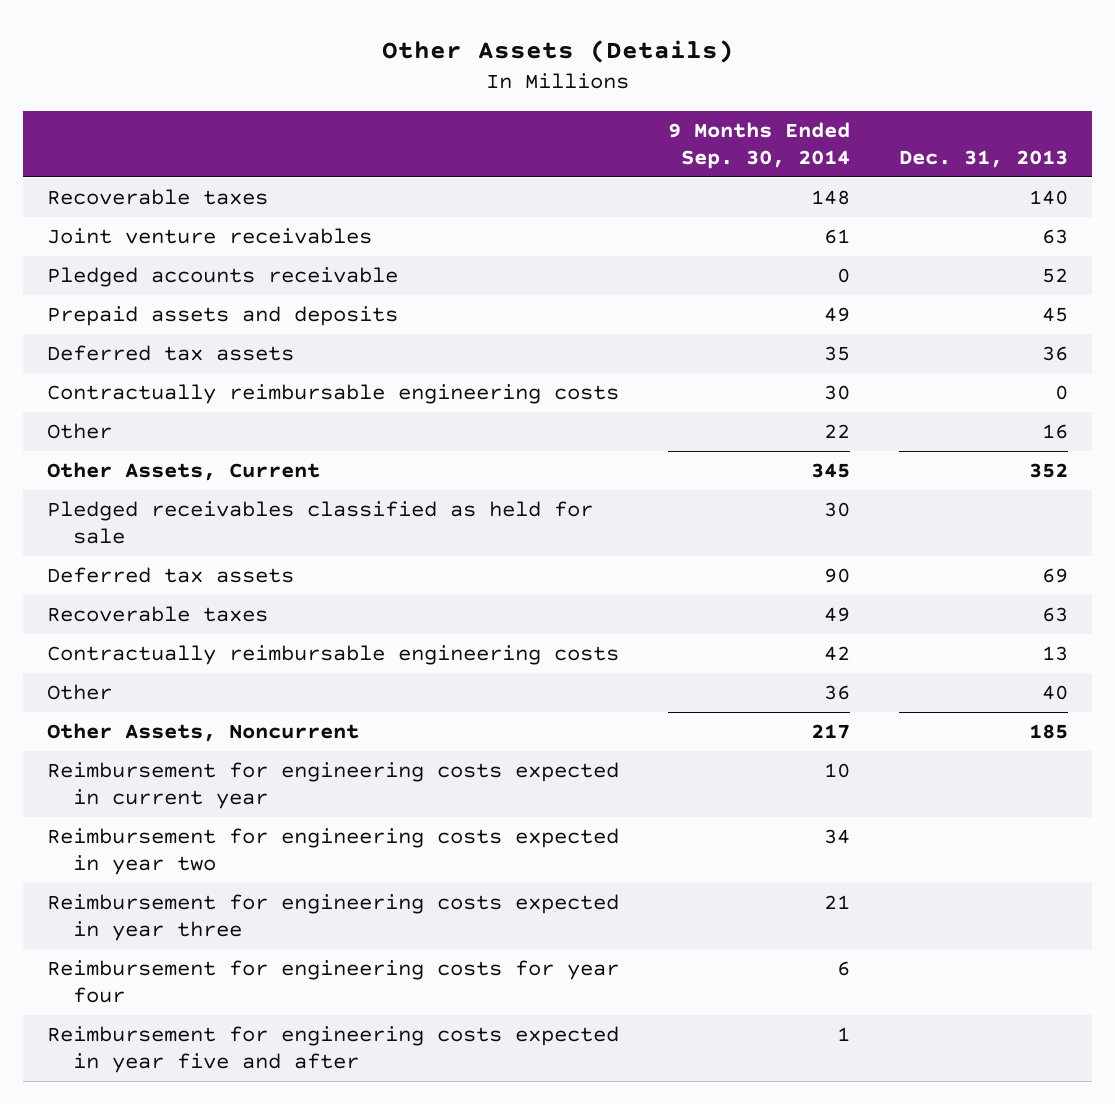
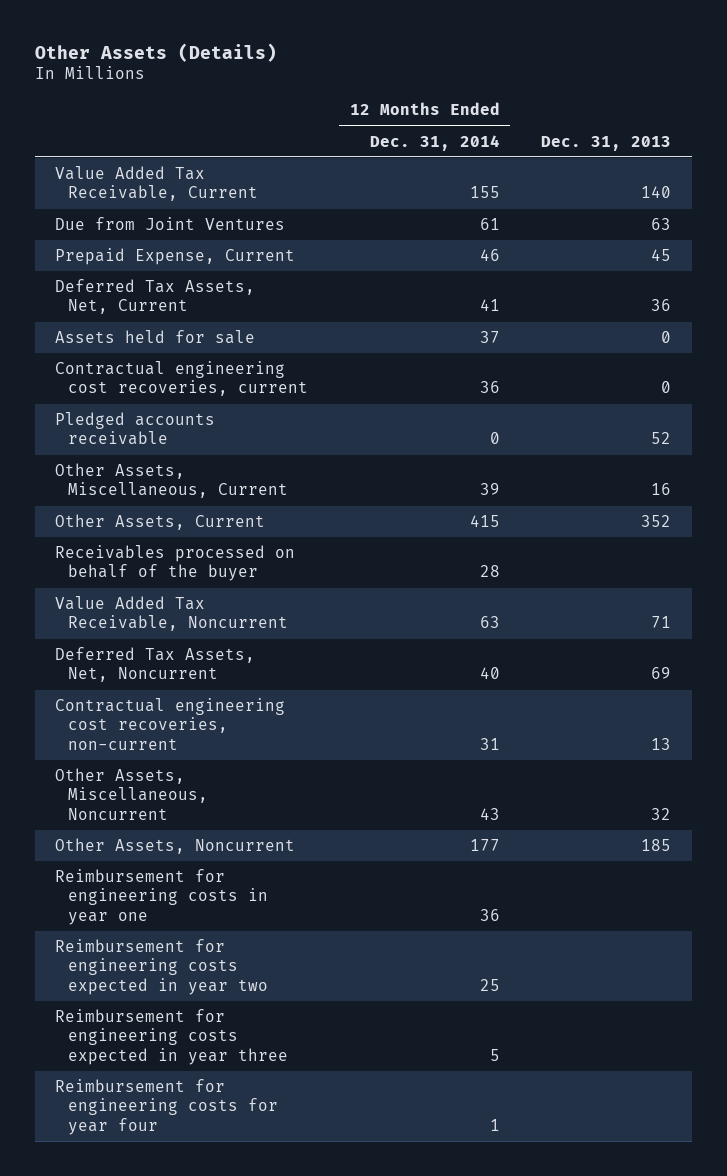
- | 9 Months Ended Sep. 30, 2014 | Dec. 31, 2013
+ | 12 Months Ended Dec. 31, 2014 | Dec. 31, 2013
- Recoverable taxes | 148 | 140
- Joint venture receivables | 61 | 63
+ Value Added Tax Receivable, Current | 155 | 140
+ Due from Joint Ventures | 61 | 63
+ Prepaid Expense, Current | 46 | 45
+ Deferred Tax Assets, Net, Current | 41 | 36
+ Assets held for sale | 37 | 0
+ Contractual engineering cost recoveries, current | 36 | 0
- Prepaid assets and deposits | 49 | 45
- Deferred tax assets | 35 | 36
- Contractually reimbursable engineering costs | 30 | 0
- Other | 22 | 16
+ Other Assets, Miscellaneous, Current | 39 | 16
- Pledged receivables classified as held for sale | 30 |
- Deferred tax assets | 90 | 69
- Recoverable taxes | 49 | 63
- Contractually reimbursable engineering costs | 42 | 13
- Other | 36 | 40
+ Receivables processed on behalf of the buyer | 28 |
+ Value Added Tax Receivable, Noncurrent | 63 | 71
+ Deferred Tax Assets, Net, Noncurrent | 40 | 69
+ Contractual engineering cost recoveries, non-current | 31 | 13
+ Other Assets, Miscellaneous, Noncurrent | 43 | 32
- Reimbursement for engineering costs expected in current year | 10 |
+ Reimbursement for engineering costs in year one | 36 |
- Reimbursement for engineering costs expected in year five and after | 1 |

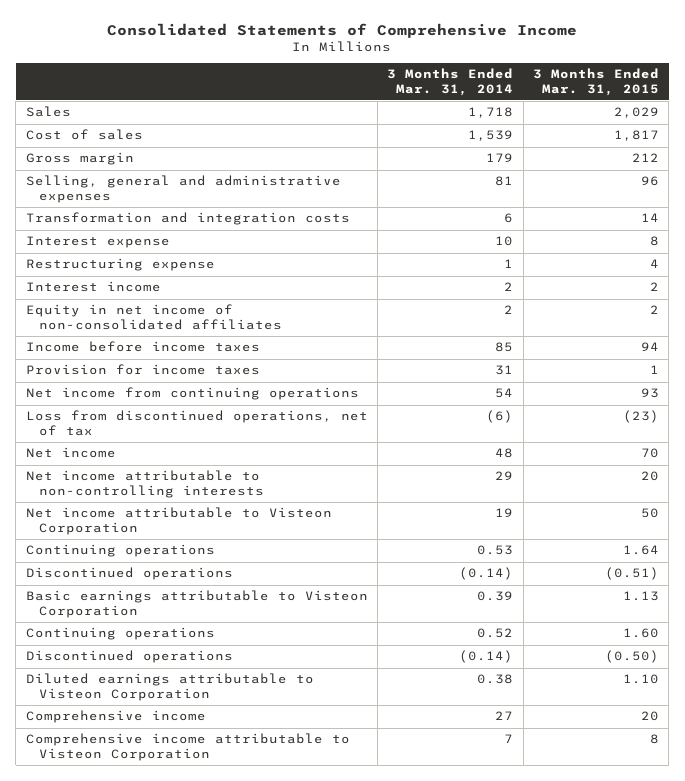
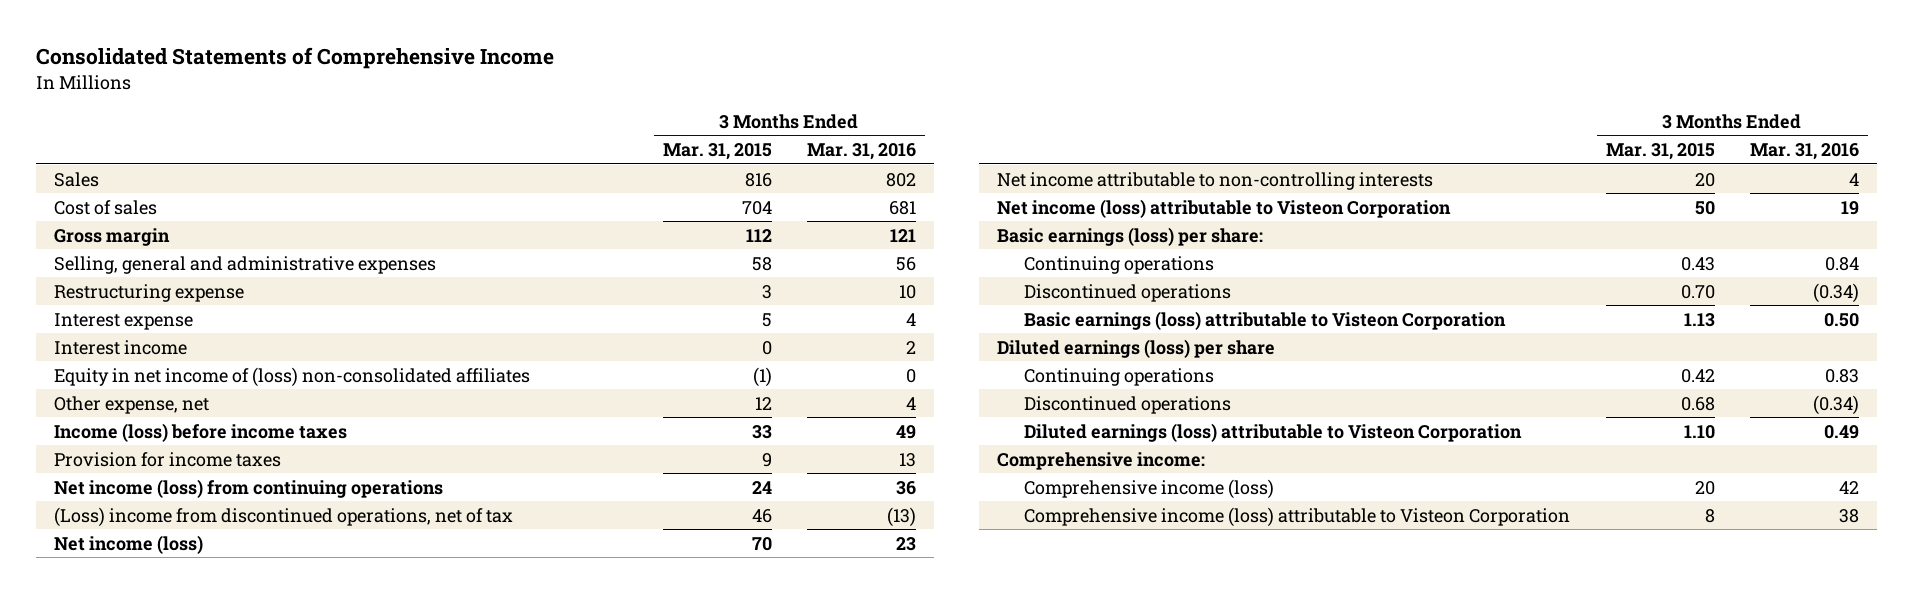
- | 3 Months Ended Mar. 31, 2014 | 3 Months Ended Mar. 31, 2015
+ | 3 Months Ended Mar. 31, 2015 | 3 Months Ended Mar. 31, 2016
- Sales | 1,718 | 2,029
- Cost of sales | 1,539 | 1,817
- Gross margin | 179 | 212
- Selling, general and administrative expenses | 81 | 96
- Transformation and integration costs | 6 | 14
- Interest expense | 10 | 8
- Restructuring expense | 1 | 4
- Interest income | 2 | 2
- Equity in net income of non-consolidated affiliates | 2 | 2
- Income before income taxes | 85 | 94
- Provision for income taxes | 31 | 1
- Net income from continuing operations | 54 | 93
- Loss from discontinued operations, net of tax | (6) | (23)
- Net income | 48 | 70
+ Sales | 816 | 802
+ Cost of sales | 704 | 681
+ Gross margin | 112 | 121
+ Selling, general and administrative expenses | 58 | 56
+ Restructuring expense | 3 | 10
+ Interest expense | 5 | 4
+ Interest income | 0 | 2
+ Equity in net income of (loss) non-consolidated affiliates | (1) | 0
+ Other expense, net | 12 | 4
+ Income (loss) before income taxes | 33 | 49
+ Provision for income taxes | 9 | 13
+ Net income (loss) from continuing operations | 24 | 36
+ (Loss) income from discontinued operations, net of tax | 46 | (13)
+ Net income (loss) | 70 | 23
- Net income attributable to Visteon Corporation | 19 | 50
- Continuing operations | 0.53 | 1.64
- Discontinued operations | (0.14) | (0.51)
- Basic earnings attributable to Visteon Corporation | 0.39 | 1.13
- Continuing operations | 0.52 | 1.60
- Discontinued operations | (0.14) | (0.50)
- Diluted earnings attributable to Visteon Corporation | 0.38 | 1.10
- Comprehensive income | 27 | 20
- Comprehensive income attributable to Visteon Corporation | 7 | 8
+ Net income (loss) attributable to Visteon Corporation | 50 | 19
+ Basic earnings (loss) per share:
+ Continuing operations | 0.43 | 0.84
+ Discontinued operations | 0.70 | (0.34)
+ Basic earnings (loss) attributable to Visteon Corporation | 1.13 | 0.50
+ Diluted earnings (loss) per share
+ Continuing operations | 0.42 | 0.83
+ Discontinued operations | 0.68 | (0.34)
+ Diluted earnings (loss) attributable to Visteon Corporation | 1.10 | 0.49
+ Comprehensive income:
+ Comprehensive income (loss) | 20 | 42
+ Comprehensive income (loss) attributable to Visteon Corporation | 8 | 38

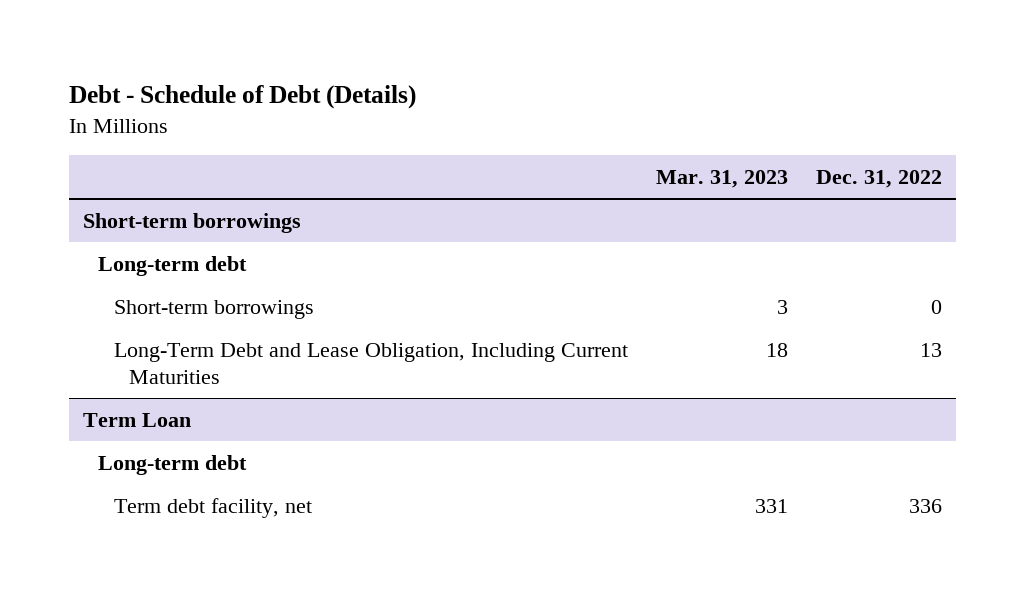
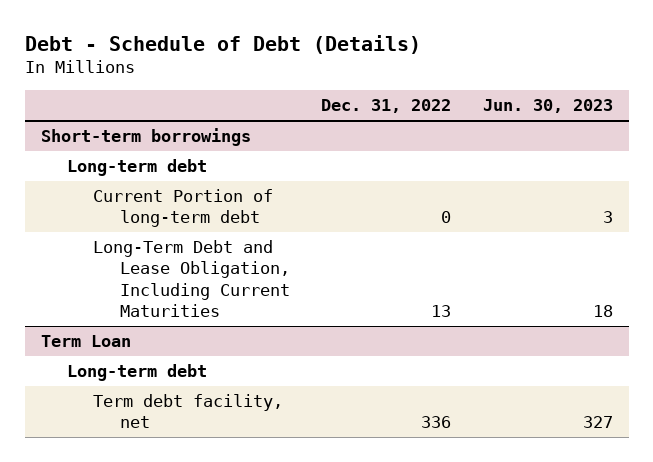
- | Mar. 31, 2023 | Dec. 31, 2022
+ | Dec. 31, 2022 | Jun. 30, 2023
@ Short-term borrowings
- Short-term borrowings | 3 | 0
+ Current Portion of long-term debt | 0 | 3

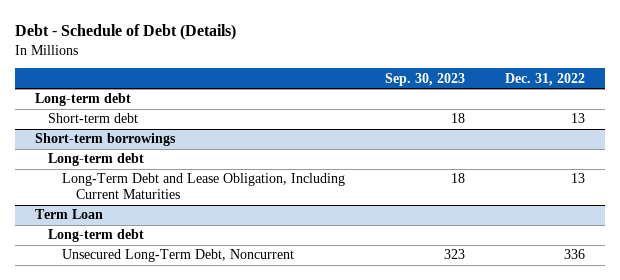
- | Dec. 31, 2022 | Jun. 30, 2023
+ | Sep. 30, 2023 | Dec. 31, 2022
+ Long-term debt
+ Short-term debt | 18 | 13
@ Short-term borrowings
- Current Portion of long-term debt | 0 | 3
@ Term Loan
- Term debt facility, net | 336 | 327
+ Unsecured Long-Term Debt, Noncurrent | 323 | 336

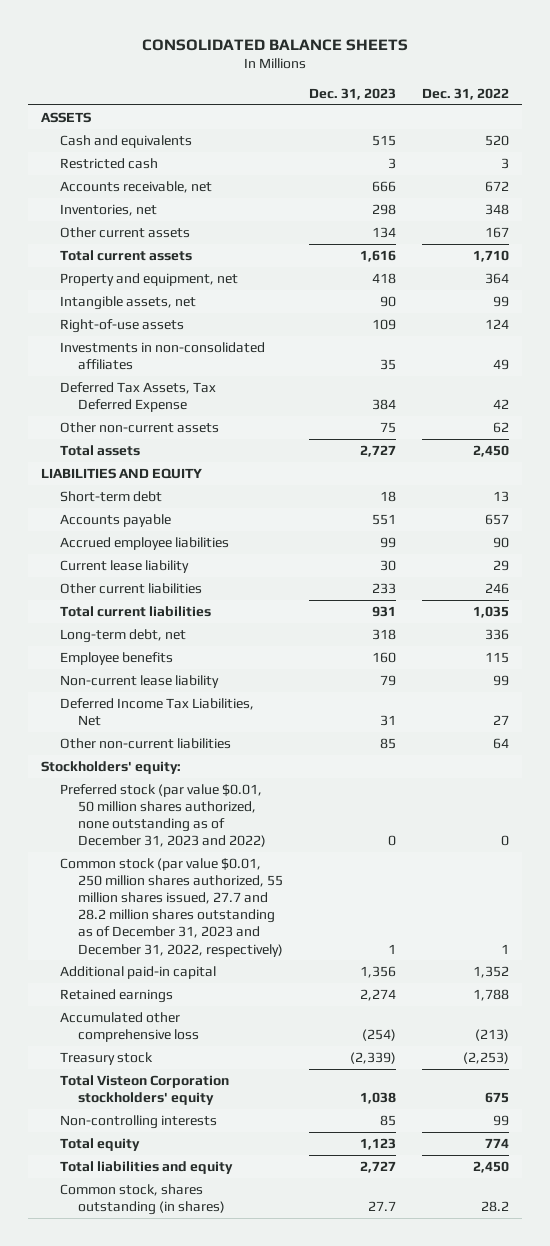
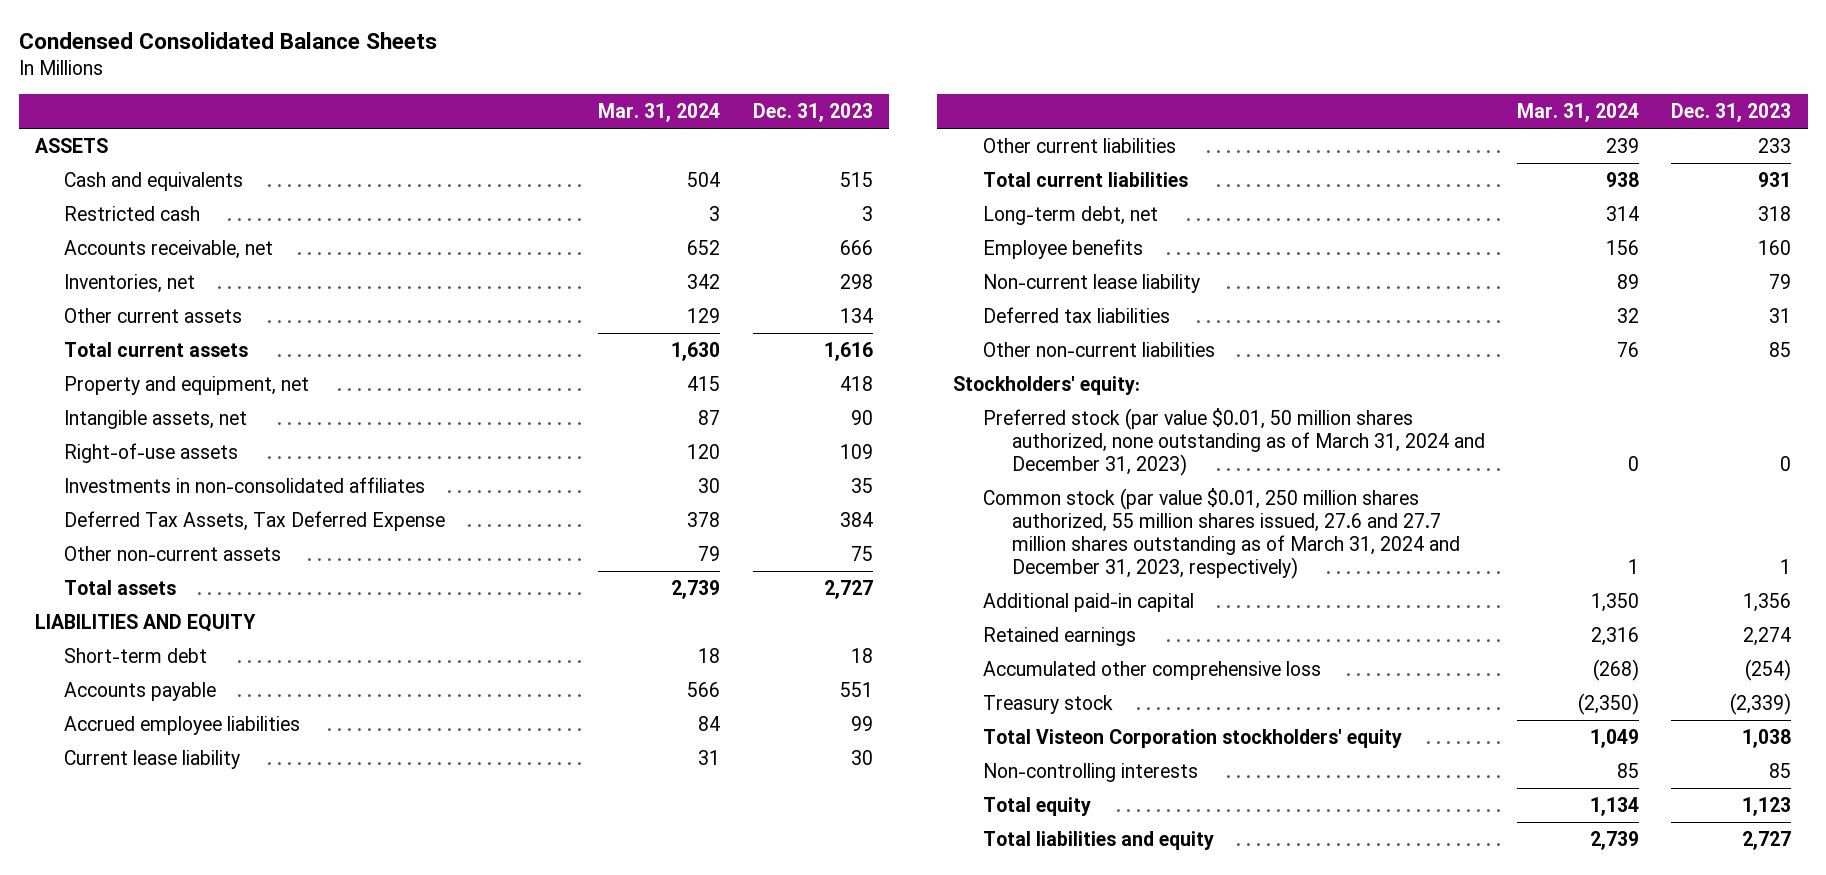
- CONSOLIDATED BALANCE SHEETS
+ Condensed Consolidated Balance Sheets
- | Dec. 31, 2023 | Dec. 31, 2022
+ | Mar. 31, 2024 | Dec. 31, 2023
- Deferred Income Tax Liabilities, Net | 31 | 27
+ Deferred tax liabilities | 32 | 31
- Preferred stock (par value $0.01, 50 million shares authorized, none outstanding as of December 31, 2023 and 2022) | 0 | 0
- Common stock (par value $0.01, 250 million shares authorized, 55 million shares issued, 27.7 and 28.2 million shares outstanding as of December 31, 2023 and December 31, 2022, respectively) | 1 | 1
+ Preferred stock (par value $0.01, 50 million shares authorized, none outstanding as of March 31, 2024 and December 31, 2023) | 0 | 0
+ Common stock (par value $0.01, 250 million shares authorized, 55 million shares issued, 27.6 and 27.7 million shares outstanding as of March 31, 2024 and December 31, 2023, respectively) | 1 | 1
- Common stock, shares outstanding (in shares) | 27.7 | 28.2

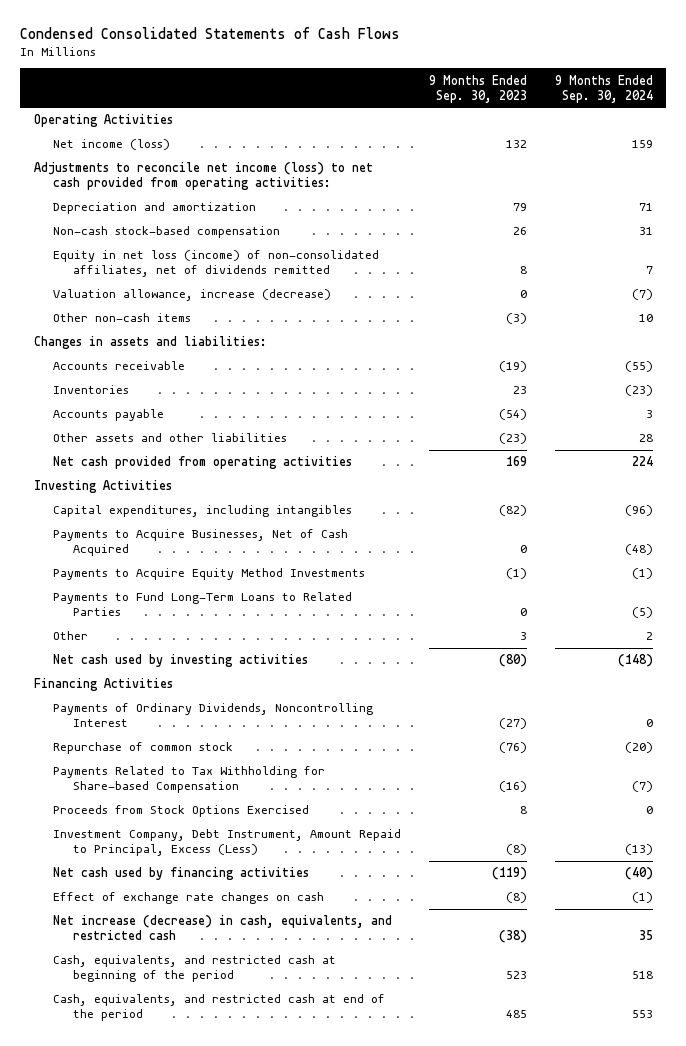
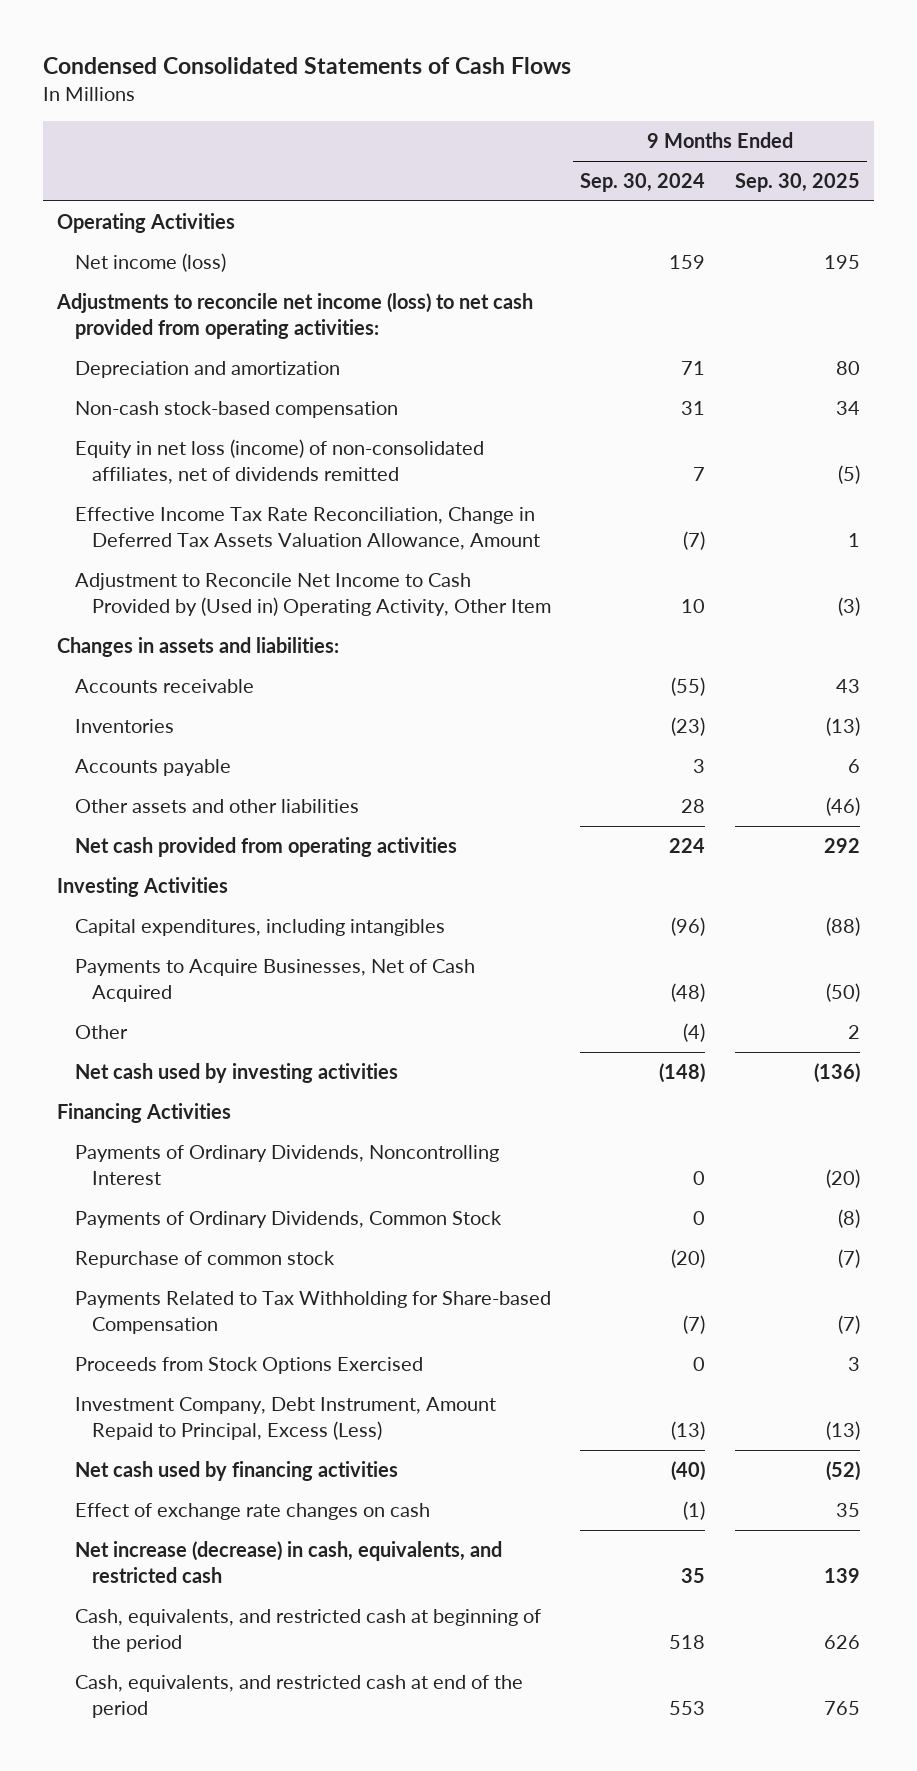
- | 9 Months Ended Sep. 30, 2023 | 9 Months Ended Sep. 30, 2024
+ | 9 Months Ended Sep. 30, 2024 | 9 Months Ended Sep. 30, 2025
- Valuation allowance, increase (decrease) | 0 | (7)
- Other non-cash items | (3) | 10
+ Effective Income Tax Rate Reconciliation, Change in Deferred Tax Assets Valuation Allowance, Amount | (7) | 1
+ Adjustment to Reconcile Net Income to Cash Provided by (Used in) Operating Activity, Other Item | 10 | (3)
- Payments to Acquire Equity Method Investments | (1) | (1)
- Payments to Fund Long-Term Loans to Related Parties | 0 | (5)
- Other | 3 | 2
+ Other | (4) | 2
+ Payments of Ordinary Dividends, Common Stock | 0 | (8)

